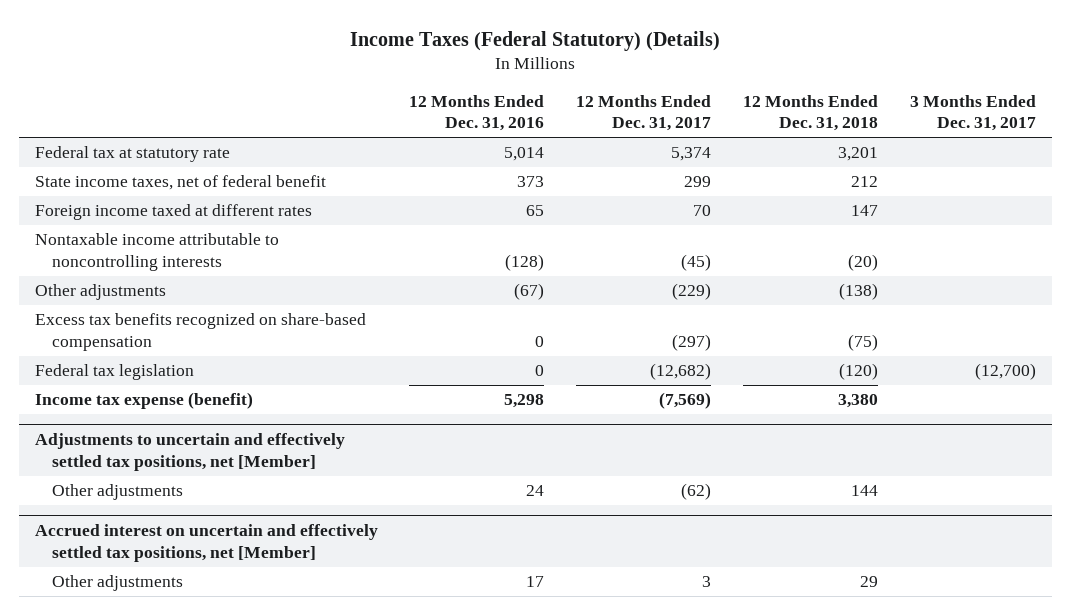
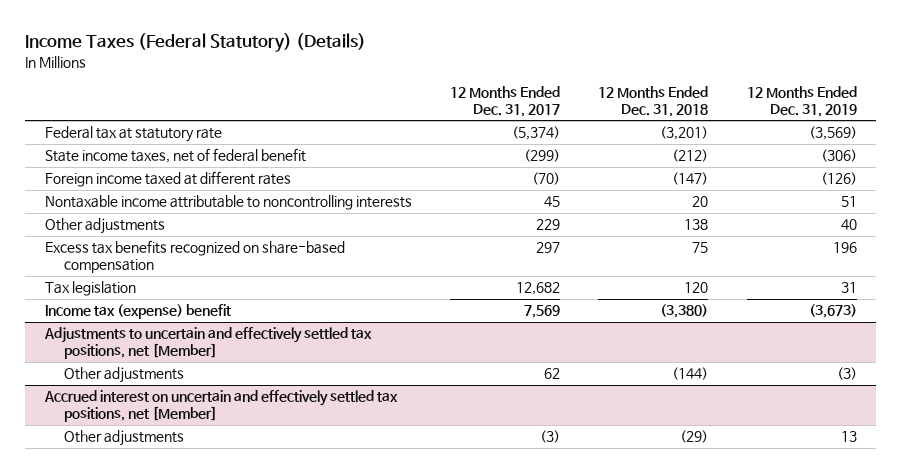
- | 12 Months Ended Dec. 31, 2016 | 12 Months Ended Dec. 31, 2017 | 12 Months Ended Dec. 31, 2018 | 3 Months Ended Dec. 31, 2017
+ | 12 Months Ended Dec. 31, 2017 | 12 Months Ended Dec. 31, 2018 | 12 Months Ended Dec. 31, 2019
- Federal tax at statutory rate | 5,014 | 5,374 | 3,201 |
- State income taxes, net of federal benefit | 373 | 299 | 212 |
- Foreign income taxed at different rates | 65 | 70 | 147 |
- Nontaxable income attributable to noncontrolling interests | (128) | (45) | (20) |
- Other adjustments | (67) | (229) | (138) |
- Excess tax benefits recognized on share-based compensation | 0 | (297) | (75) |
- Federal tax legislation | 0 | (12,682) | (120) | (12,700)
- Income tax expense (benefit) | 5,298 | (7,569) | 3,380 |
+ Federal tax at statutory rate | (5,374) | (3,201) | (3,569)
+ State income taxes, net of federal benefit | (299) | (212) | (306)
+ Foreign income taxed at different rates | (70) | (147) | (126)
+ Nontaxable income attributable to noncontrolling interests | 45 | 20 | 51
+ Other adjustments | 229 | 138 | 40
+ Excess tax benefits recognized on share-based compensation | 297 | 75 | 196
+ Tax legislation | 12,682 | 120 | 31
+ Income tax (expense) benefit | 7,569 | (3,380) | (3,673)
@ Adjustments to uncertain and effectively settled tax positions, net [Member]
- Other adjustments | 24 | (62) | 144 |
+ Other adjustments | 62 | (144) | (3)
@ Accrued interest on uncertain and effectively settled tax positions, net [Member]
- Other adjustments | 17 | 3 | 29 |
+ Other adjustments | (3) | (29) | 13

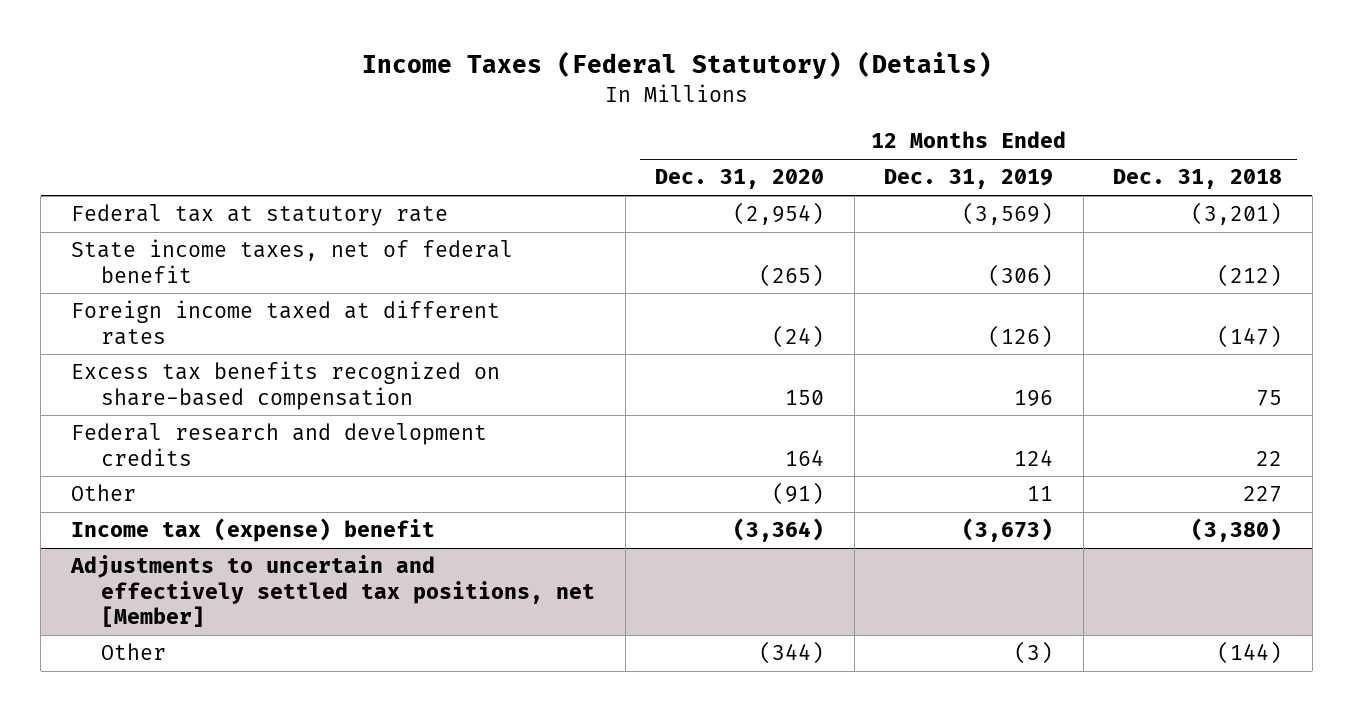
- | 12 Months Ended Dec. 31, 2017 | 12 Months Ended Dec. 31, 2018 | 12 Months Ended Dec. 31, 2019
+ | 12 Months Ended Dec. 31, 2020 | 12 Months Ended Dec. 31, 2019 | 12 Months Ended Dec. 31, 2018
- Nontaxable income attributable to noncontrolling interests | 45 | 20 | 51
- Other adjustments | 229 | 138 | 40
- Tax legislation | 12,682 | 120 | 31
+ Federal research and development credits | 164 | 124 | 22
+ Other | (91) | 11 | 227
@ Adjustments to uncertain and effectively settled tax positions, net [Member]
- Other adjustments | 62 | (144) | (3)
- Accrued interest on uncertain and effectively settled tax positions, net [Member]
- Other adjustments | (3) | (29) | 13
@ Adjustments to uncertain and effectively settled tax positions, net [Member]
+ Other | (344) | (3) | (144)

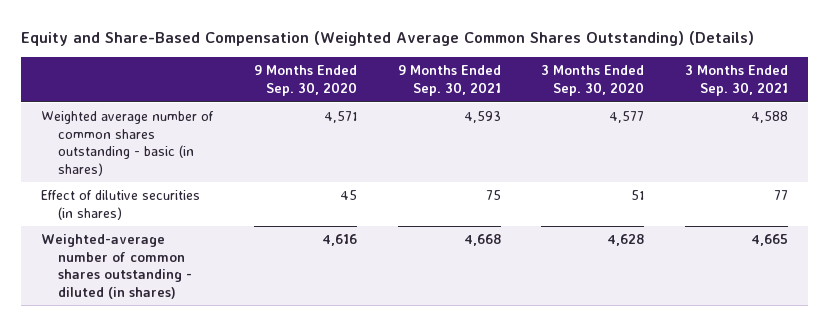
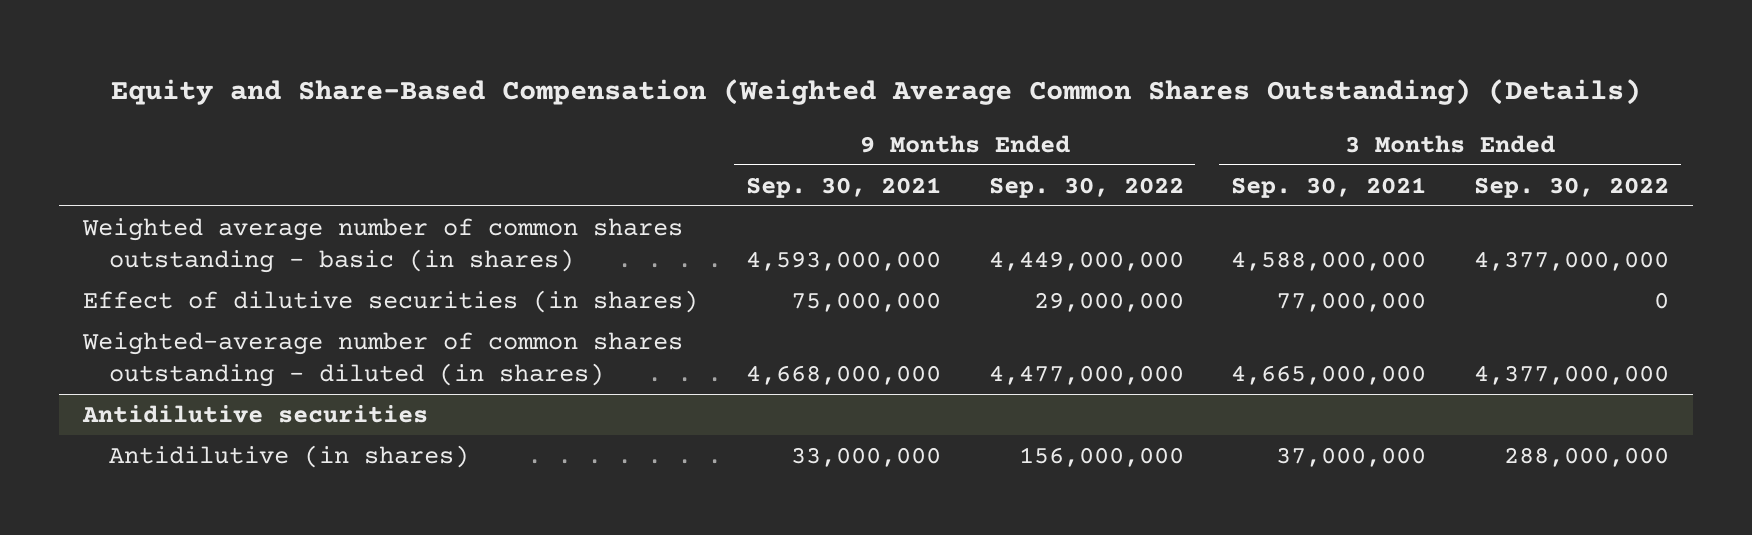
- | 9 Months Ended Sep. 30, 2020 | 9 Months Ended Sep. 30, 2021 | 3 Months Ended Sep. 30, 2020 | 3 Months Ended Sep. 30, 2021
+ | 9 Months Ended Sep. 30, 2021 | 9 Months Ended Sep. 30, 2022 | 3 Months Ended Sep. 30, 2021 | 3 Months Ended Sep. 30, 2022
- Weighted average number of common shares outstanding - basic (in shares) | 4,571 | 4,593 | 4,577 | 4,588
- Effect of dilutive securities (in shares) | 45 | 75 | 51 | 77
- Weighted-average number of common shares outstanding - diluted (in shares) | 4,616 | 4,668 | 4,628 | 4,665
+ Weighted average number of common shares outstanding - basic (in shares) | 4,593,000,000 | 4,449,000,000 | 4,588,000,000 | 4,377,000,000
+ Effect of dilutive securities (in shares) | 75,000,000 | 29,000,000 | 77,000,000 | 0
+ Weighted-average number of common shares outstanding - diluted (in shares) | 4,668,000,000 | 4,477,000,000 | 4,665,000,000 | 4,377,000,000
+ Antidilutive securities
+ Antidilutive (in shares) | 33,000,000 | 156,000,000 | 37,000,000 | 288,000,000

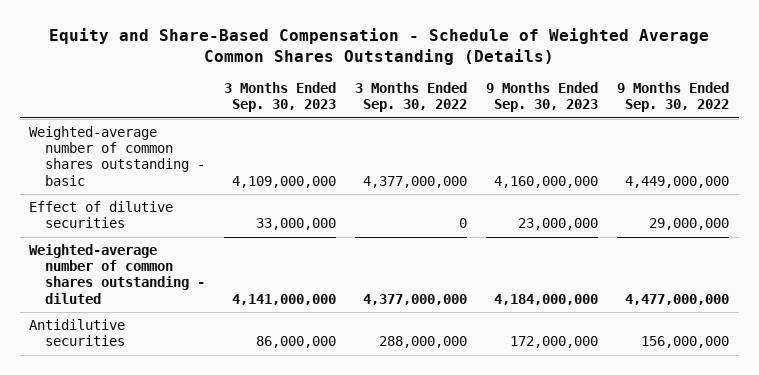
- Equity and Share-Based Compensation (Weighted Average Common Shares Outstanding) (Details)
+ Equity and Share-Based Compensation - Schedule of Weighted Average Common Shares Outstanding (Details)
- | 9 Months Ended Sep. 30, 2021 | 9 Months Ended Sep. 30, 2022 | 3 Months Ended Sep. 30, 2021 | 3 Months Ended Sep. 30, 2022
+ | 3 Months Ended Sep. 30, 2023 | 3 Months Ended Sep. 30, 2022 | 9 Months Ended Sep. 30, 2023 | 9 Months Ended Sep. 30, 2022
- Weighted average number of common shares outstanding - basic (in shares) | 4,593,000,000 | 4,449,000,000 | 4,588,000,000 | 4,377,000,000
- Effect of dilutive securities (in shares) | 75,000,000 | 29,000,000 | 77,000,000 | 0
- Weighted-average number of common shares outstanding - diluted (in shares) | 4,668,000,000 | 4,477,000,000 | 4,665,000,000 | 4,377,000,000
- Antidilutive securities
- Antidilutive (in shares) | 33,000,000 | 156,000,000 | 37,000,000 | 288,000,000
+ Weighted-average number of common shares outstanding - basic | 4,109,000,000 | 4,377,000,000 | 4,160,000,000 | 4,449,000,000
+ Effect of dilutive securities | 33,000,000 | 0 | 23,000,000 | 29,000,000
+ Weighted-average number of common shares outstanding - diluted | 4,141,000,000 | 4,377,000,000 | 4,184,000,000 | 4,477,000,000
+ Antidilutive securities | 86,000,000 | 288,000,000 | 172,000,000 | 156,000,000

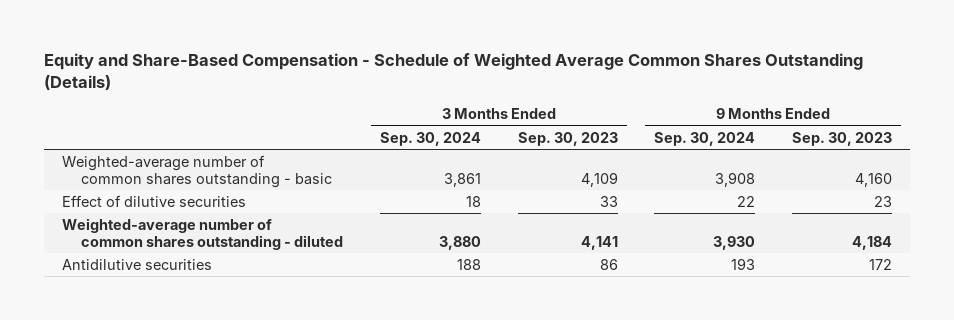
- | 3 Months Ended Sep. 30, 2023 | 3 Months Ended Sep. 30, 2022 | 9 Months Ended Sep. 30, 2023 | 9 Months Ended Sep. 30, 2022
+ | 3 Months Ended Sep. 30, 2024 | 3 Months Ended Sep. 30, 2023 | 9 Months Ended Sep. 30, 2024 | 9 Months Ended Sep. 30, 2023
- Weighted-average number of common shares outstanding - basic | 4,109,000,000 | 4,377,000,000 | 4,160,000,000 | 4,449,000,000
- Effect of dilutive securities | 33,000,000 | 0 | 23,000,000 | 29,000,000
- Weighted-average number of common shares outstanding - diluted | 4,141,000,000 | 4,377,000,000 | 4,184,000,000 | 4,477,000,000
- Antidilutive securities | 86,000,000 | 288,000,000 | 172,000,000 | 156,000,000
+ Weighted-average number of common shares outstanding - basic | 3,861 | 4,109 | 3,908 | 4,160
+ Effect of dilutive securities | 18 | 33 | 22 | 23
+ Weighted-average number of common shares outstanding - diluted | 3,880 | 4,141 | 3,930 | 4,184
+ Antidilutive securities | 188 | 86 | 193 | 172

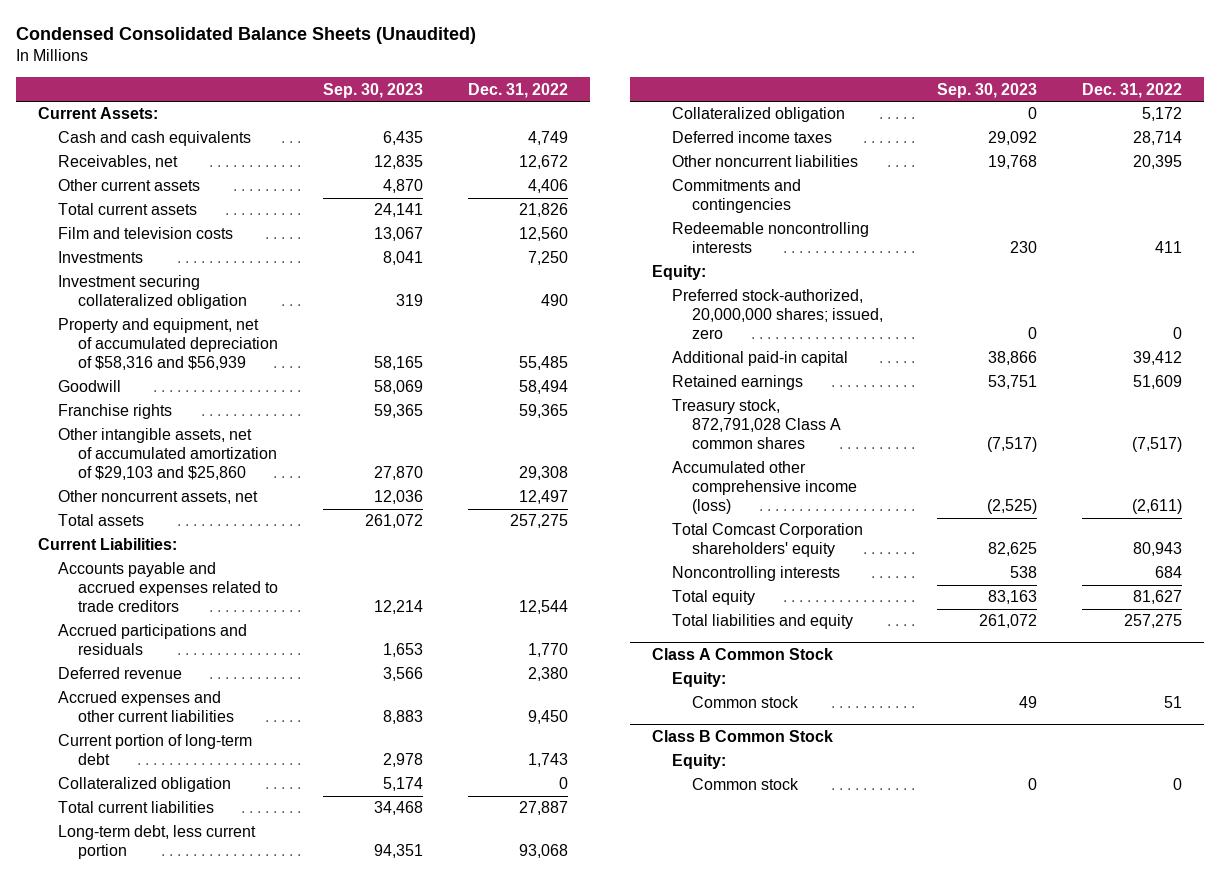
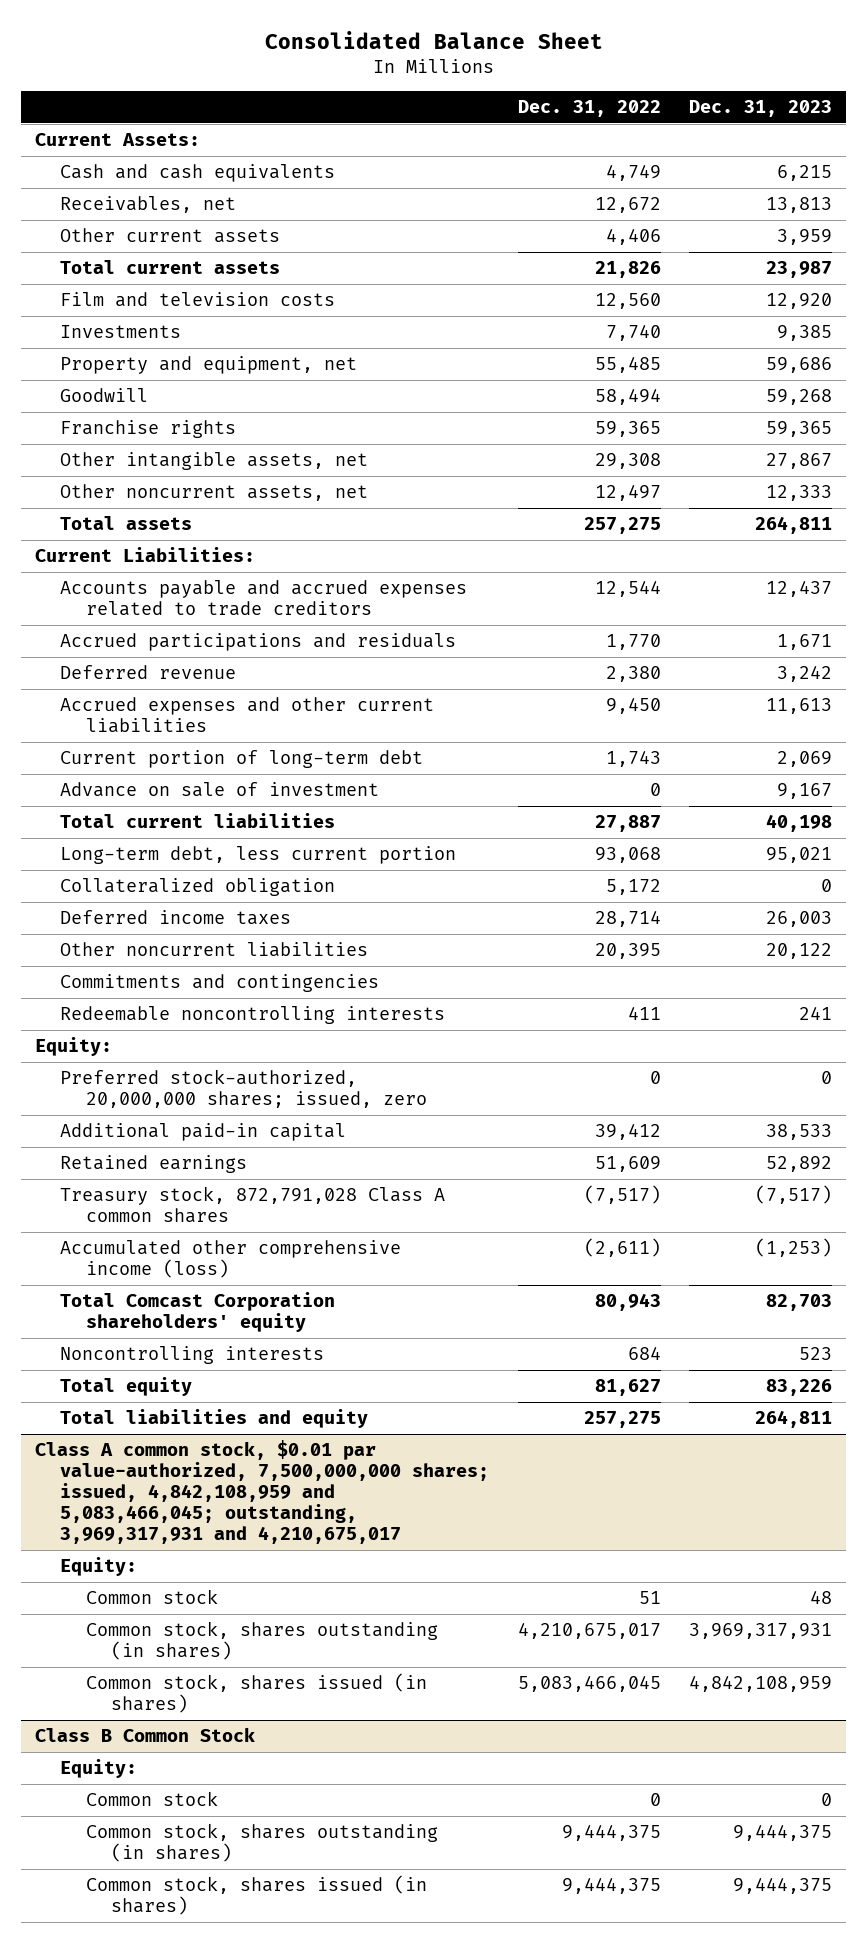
- Condensed Consolidated Balance Sheets (Unaudited)
+ Consolidated Balance Sheet
- | Sep. 30, 2023 | Dec. 31, 2022
+ | Dec. 31, 2022 | Dec. 31, 2023
- Investments | 8,041 | 7,250
- Investment securing collateralized obligation | 319 | 490
- Property and equipment, net of accumulated depreciation of $58,316 and $56,939 | 58,165 | 55,485
+ Investments | 7,740 | 9,385
+ Property and equipment, net | 55,485 | 59,686
- Other intangible assets, net of accumulated amortization of $29,103 and $25,860 | 27,870 | 29,308
+ Other intangible assets, net | 29,308 | 27,867
- Collateralized obligation | 5,174 | 0
+ Advance on sale of investment | 0 | 9,167
- Class A Common Stock
+ Class A common stock, $0.01 par value-authorized, 7,500,000,000 shares; issued, 4,842,108,959 and 5,083,466,045; outstanding, 3,969,317,931 and 4,210,675,017
+ Common stock, shares outstanding (in shares) | 4,210,675,017 | 3,969,317,931
+ Common stock, shares issued (in shares) | 5,083,466,045 | 4,842,108,959
@ Class B Common Stock
+ Common stock, shares outstanding (in shares) | 9,444,375 | 9,444,375
+ Common stock, shares issued (in shares) | 9,444,375 | 9,444,375

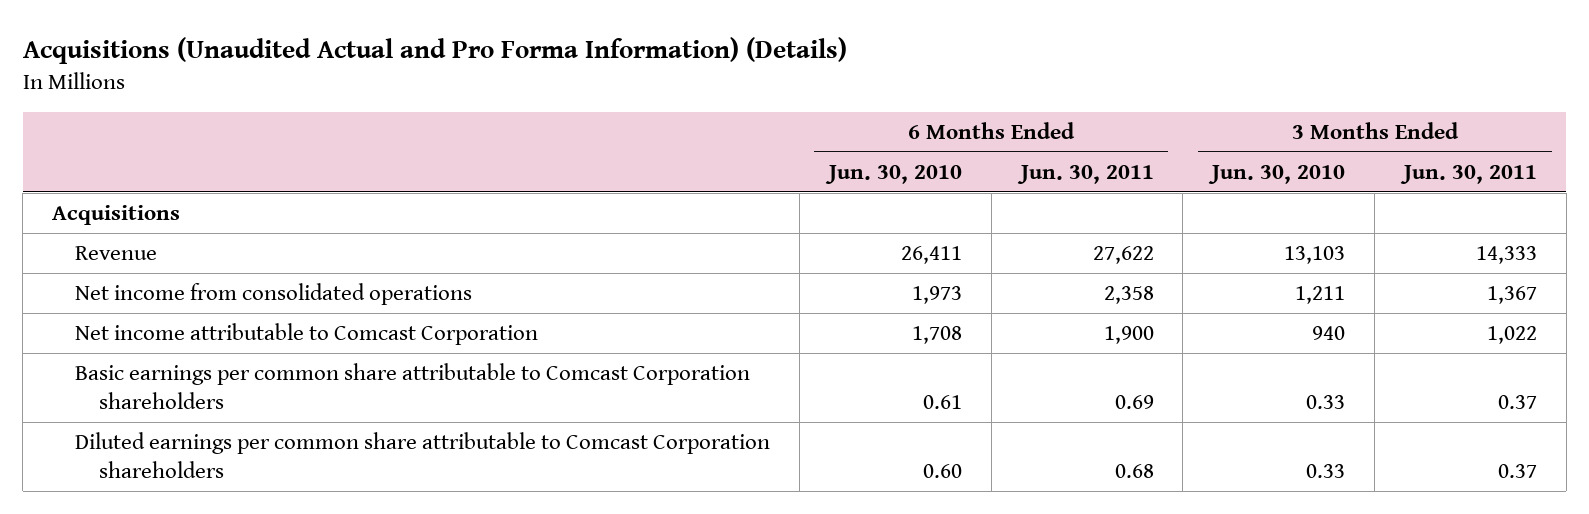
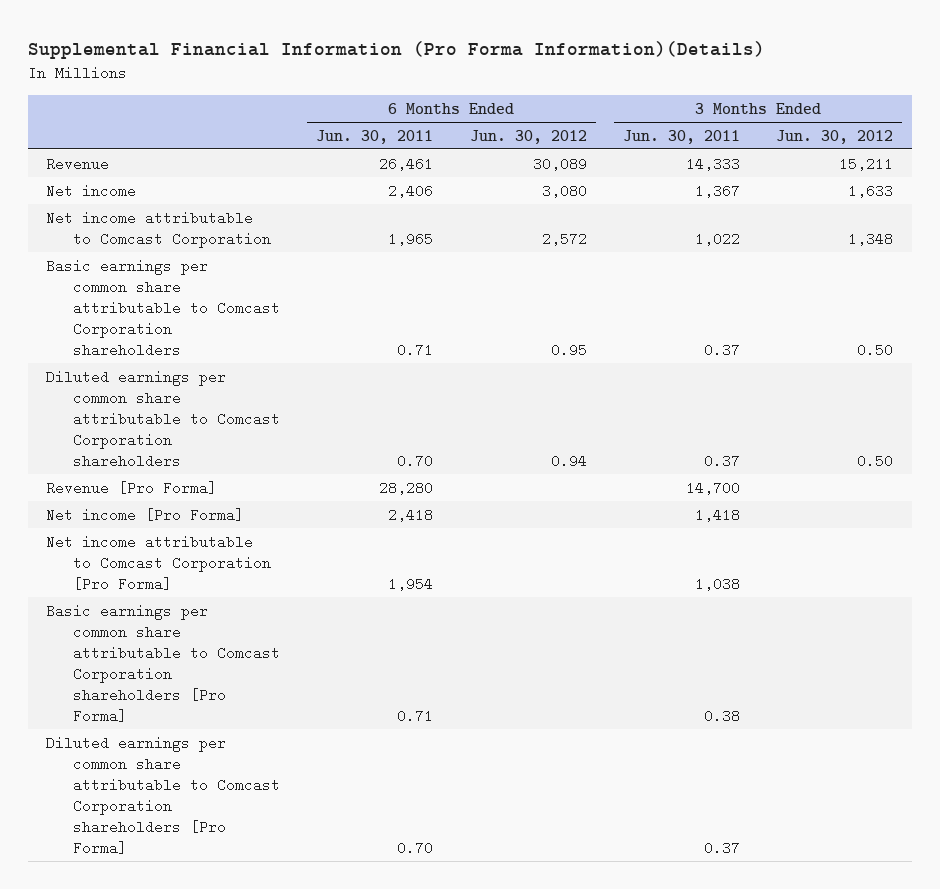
- Acquisitions (Unaudited Actual and Pro Forma Information) (Details)
+ Supplemental Financial Information (Pro Forma Information)(Details)
- | 6 Months Ended Jun. 30, 2010 | 6 Months Ended Jun. 30, 2011 | 3 Months Ended Jun. 30, 2010 | 3 Months Ended Jun. 30, 2011
+ | 6 Months Ended Jun. 30, 2011 | 6 Months Ended Jun. 30, 2012 | 3 Months Ended Jun. 30, 2011 | 3 Months Ended Jun. 30, 2012
- Acquisitions
- Revenue | 26,411 | 27,622 | 13,103 | 14,333
- Net income from consolidated operations | 1,973 | 2,358 | 1,211 | 1,367
- Net income attributable to Comcast Corporation | 1,708 | 1,900 | 940 | 1,022
- Basic earnings per common share attributable to Comcast Corporation shareholders | 0.61 | 0.69 | 0.33 | 0.37
- Diluted earnings per common share attributable to Comcast Corporation shareholders | 0.60 | 0.68 | 0.33 | 0.37
+ Revenue | 26,461 | 30,089 | 14,333 | 15,211
+ Net income | 2,406 | 3,080 | 1,367 | 1,633
+ Net income attributable to Comcast Corporation | 1,965 | 2,572 | 1,022 | 1,348
+ Basic earnings per common share attributable to Comcast Corporation shareholders | 0.71 | 0.95 | 0.37 | 0.50
+ Diluted earnings per common share attributable to Comcast Corporation shareholders | 0.70 | 0.94 | 0.37 | 0.50
+ Revenue [Pro Forma] | 28,280 | | 14,700 |
+ Net income [Pro Forma] | 2,418 | | 1,418 |
+ Net income attributable to Comcast Corporation [Pro Forma] | 1,954 | | 1,038 |
+ Basic earnings per common share attributable to Comcast Corporation shareholders [Pro Forma] | 0.71 | | 0.38 |
+ Diluted earnings per common share attributable to Comcast Corporation shareholders [Pro Forma] | 0.70 | | 0.37 |

